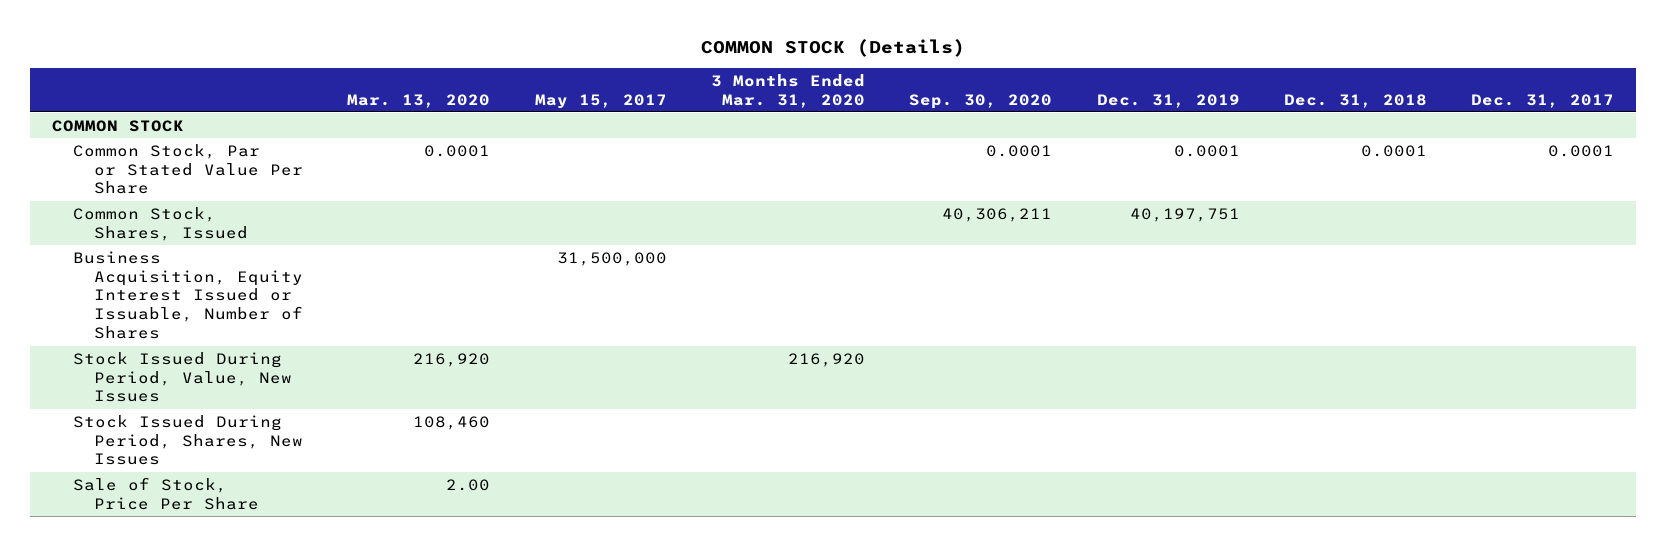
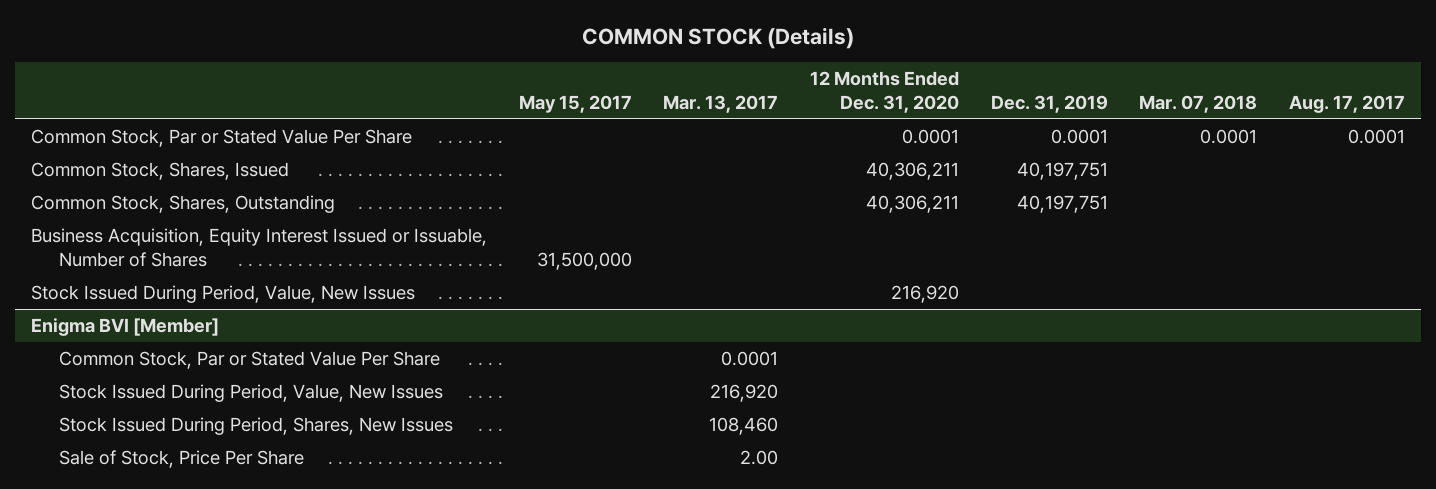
- | Mar. 13, 2020 | May 15, 2017 | 3 Months Ended Mar. 31, 2020 | Sep. 30, 2020 | Dec. 31, 2019 | Dec. 31, 2018 | Dec. 31, 2017
+ | May 15, 2017 | Mar. 13, 2017 | 12 Months Ended Dec. 31, 2020 | Dec. 31, 2019 | Mar. 07, 2018 | Aug. 17, 2017
- COMMON STOCK
+ Common Stock, Shares, Outstanding | | | 40,306,211 | 40,197,751 | |
- Stock Issued During Period, Shares, New Issues | 108,460 | | | | | |
- Sale of Stock, Price Per Share | 2.00 | | | | | |
+ Enigma BVI [Member]
+ Common Stock, Par or Stated Value Per Share | | 0.0001 | | | |
+ Stock Issued During Period, Value, New Issues | | 216,920 | | | |
+ Stock Issued During Period, Shares, New Issues | | 108,460 | | | |
+ Sale of Stock, Price Per Share | | 2.00 | | | |

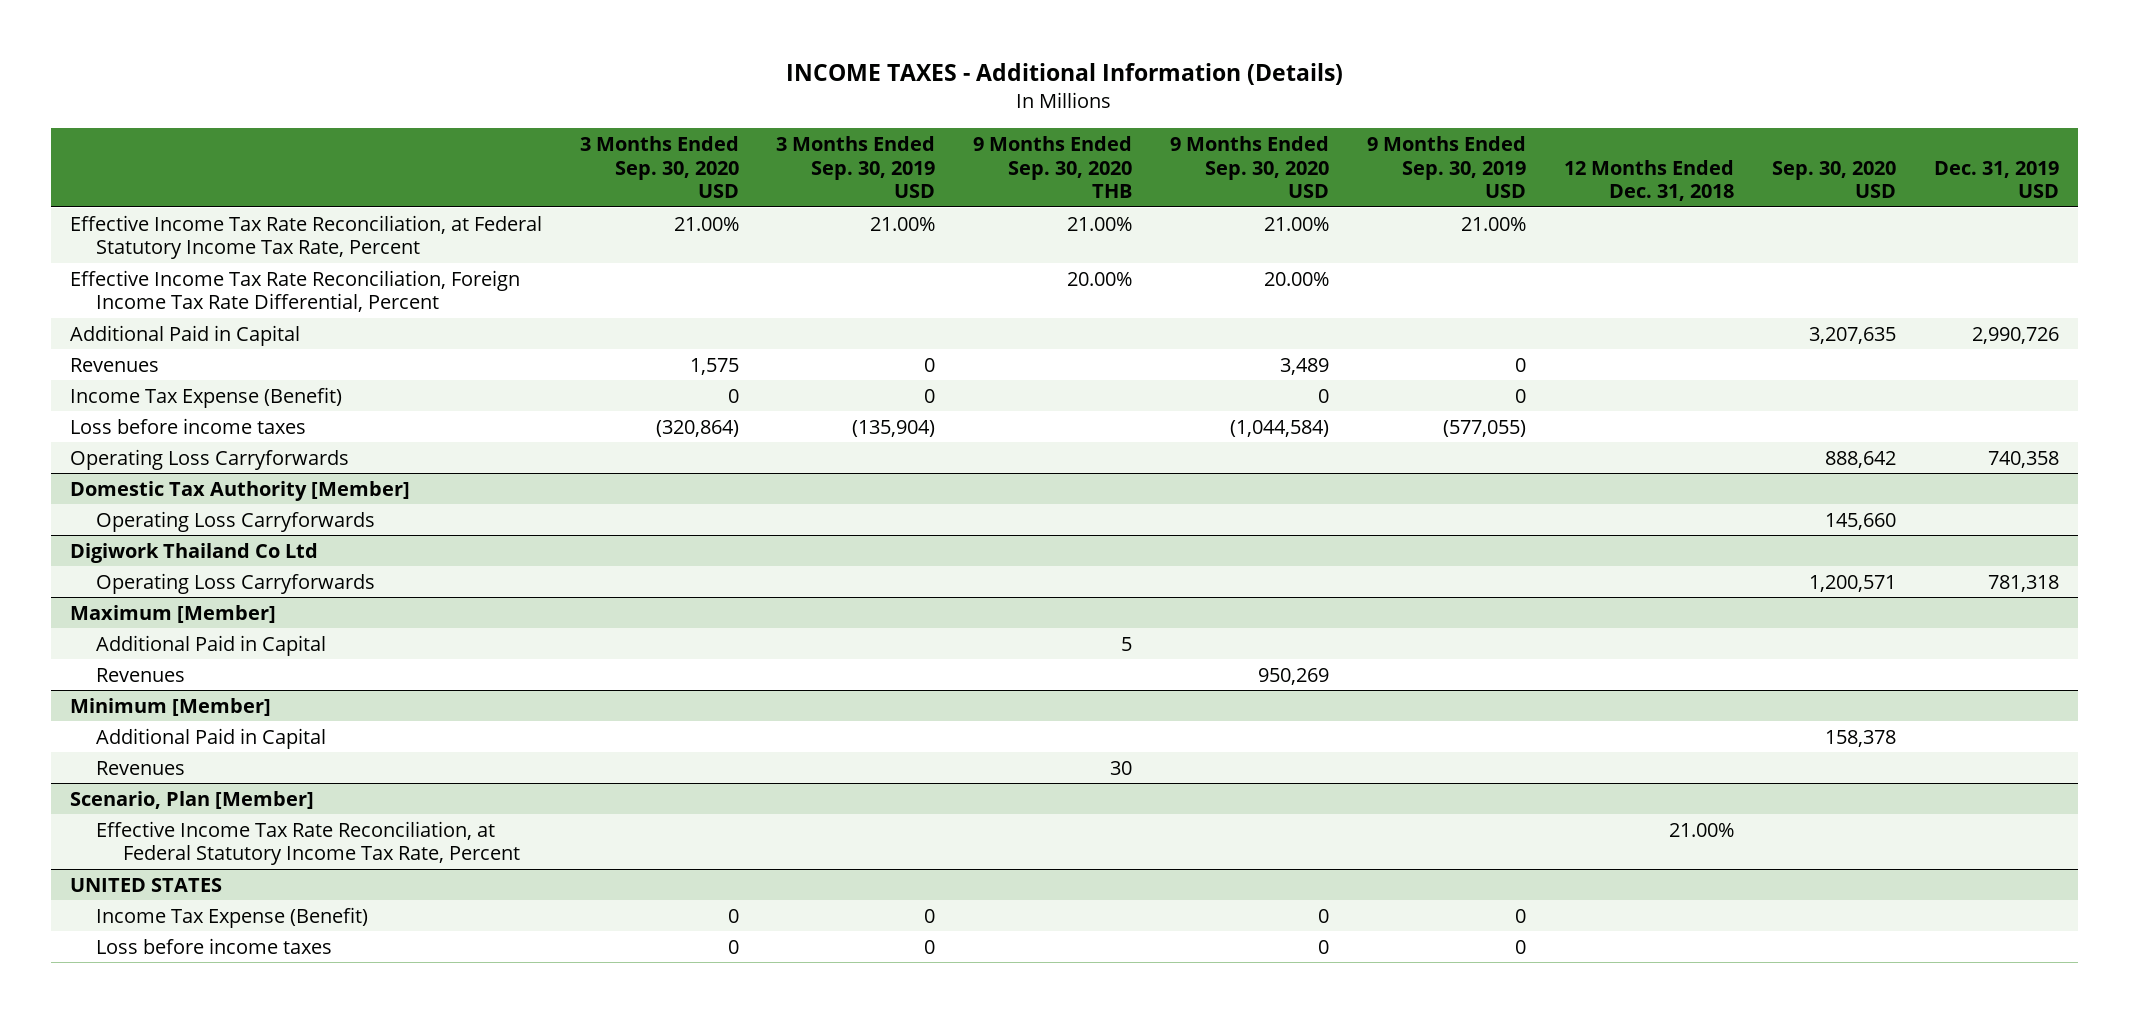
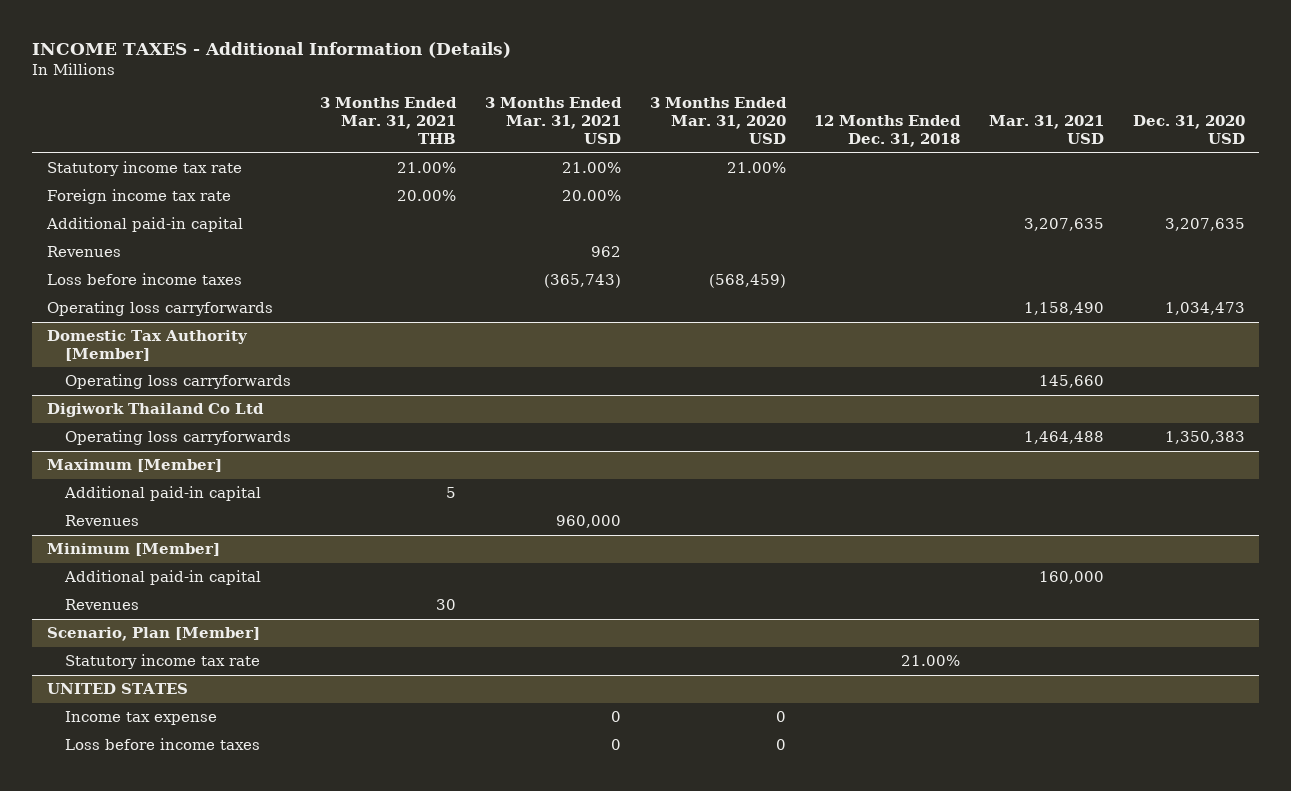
- | 3 Months Ended Sep. 30, 2020 USD | 3 Months Ended Sep. 30, 2019 USD | 9 Months Ended Sep. 30, 2020 THB | 9 Months Ended Sep. 30, 2020 USD | 9 Months Ended Sep. 30, 2019 USD | 12 Months Ended Dec. 31, 2018 | Sep. 30, 2020 USD | Dec. 31, 2019 USD
+ | 3 Months Ended Mar. 31, 2021 THB | 3 Months Ended Mar. 31, 2021 USD | 3 Months Ended Mar. 31, 2020 USD | 12 Months Ended Dec. 31, 2018 | Mar. 31, 2021 USD | Dec. 31, 2020 USD
- Effective Income Tax Rate Reconciliation, at Federal Statutory Income Tax Rate, Percent | 21.00% | 21.00% | 21.00% | 21.00% | 21.00% | | |
- Effective Income Tax Rate Reconciliation, Foreign Income Tax Rate Differential, Percent | | | 20.00% | 20.00% | | | |
- Additional Paid in Capital | | | | | | | 3,207,635 | 2,990,726
+ Statutory income tax rate | 21.00% | 21.00% | 21.00% | | |
+ Foreign income tax rate | 20.00% | 20.00% | | | |
+ Additional paid-in capital | | | | | 3,207,635 | 3,207,635
- Income Tax Expense (Benefit) | 0 | 0 | | 0 | 0 | | |
- Operating Loss Carryforwards | | | | | | | 888,642 | 740,358
+ Operating loss carryforwards | | | | | 1,158,490 | 1,034,473
@ Domestic Tax Authority [Member]
- Operating Loss Carryforwards | | | | | | | 145,660 |
+ Operating loss carryforwards | | | | | 145,660 |
@ Digiwork Thailand Co Ltd
- Operating Loss Carryforwards | | | | | | | 1,200,571 | 781,318
+ Operating loss carryforwards | | | | | 1,464,488 | 1,350,383
@ Maximum [Member]
- Additional Paid in Capital | | | 5 | | | | |
+ Additional paid-in capital | 5 | | | | |
@ Minimum [Member]
- Additional Paid in Capital | | | | | | | 158,378 |
+ Additional paid-in capital | | | | | 160,000 |
@ Scenario, Plan [Member]
- Effective Income Tax Rate Reconciliation, at Federal Statutory Income Tax Rate, Percent | | | | | | 21.00% | |
+ Statutory income tax rate | | | | 21.00% | |
@ UNITED STATES
- Income Tax Expense (Benefit) | 0 | 0 | | 0 | 0 | | |
+ Income tax expense | | 0 | 0 | | |

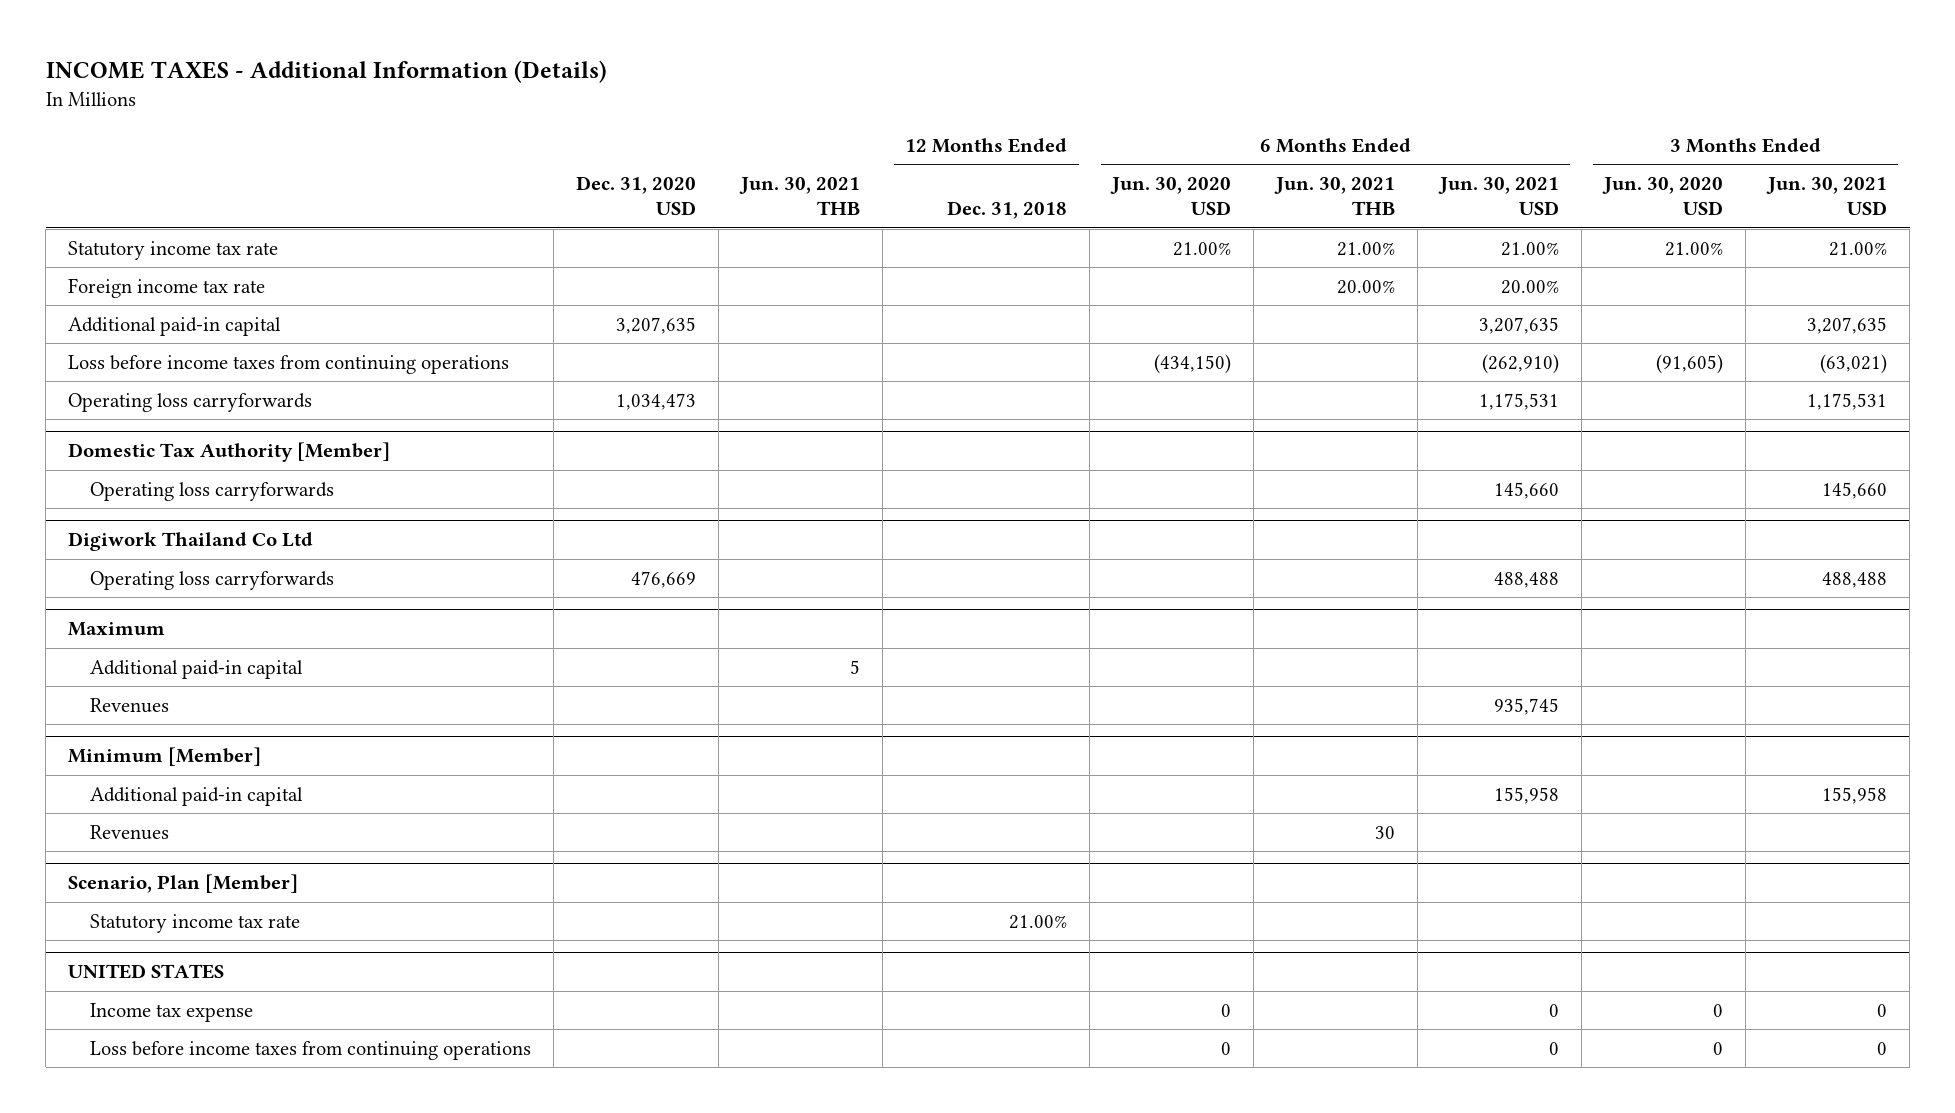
- | 3 Months Ended Mar. 31, 2021 THB | 3 Months Ended Mar. 31, 2021 USD | 3 Months Ended Mar. 31, 2020 USD | 12 Months Ended Dec. 31, 2018 | Mar. 31, 2021 USD | Dec. 31, 2020 USD
+ | Dec. 31, 2020 USD | Jun. 30, 2021 THB | 12 Months Ended Dec. 31, 2018 | 6 Months Ended Jun. 30, 2020 USD | 6 Months Ended Jun. 30, 2021 THB | 6 Months Ended Jun. 30, 2021 USD | 3 Months Ended Jun. 30, 2020 USD | 3 Months Ended Jun. 30, 2021 USD
- Revenues | | 962 | | | |
- Loss before income taxes | | (365,743) | (568,459) | | |
+ Loss before income taxes from continuing operations | | | | (434,150) | | (262,910) | (91,605) | (63,021)
@ Digiwork Thailand Co Ltd
- Operating loss carryforwards | | | | | 1,464,488 | 1,350,383
- Maximum [Member]
@ Digiwork Thailand Co Ltd
+ Operating loss carryforwards | 476,669 | | | | | 488,488 | | 488,488
+ Maximum
@ UNITED STATES
- Loss before income taxes | | 0 | 0 | | |
+ Loss before income taxes from continuing operations | | | | 0 | | 0 | 0 | 0

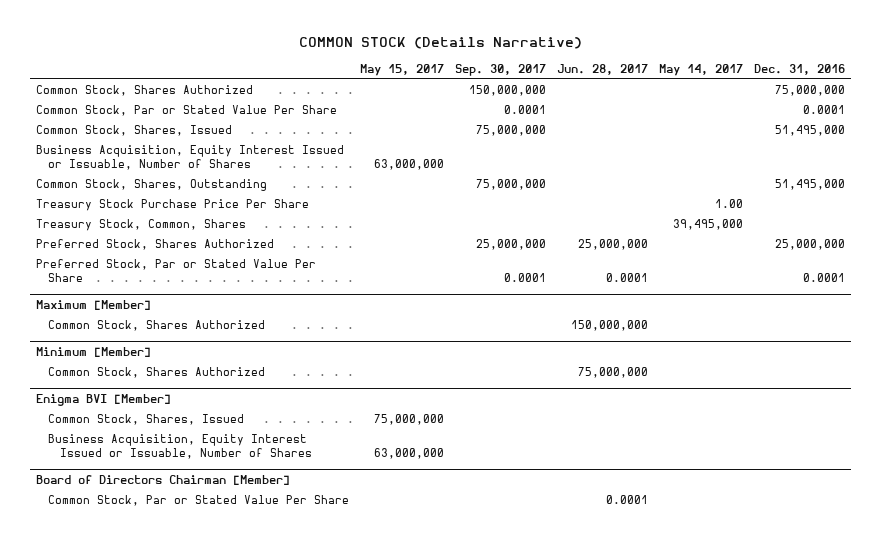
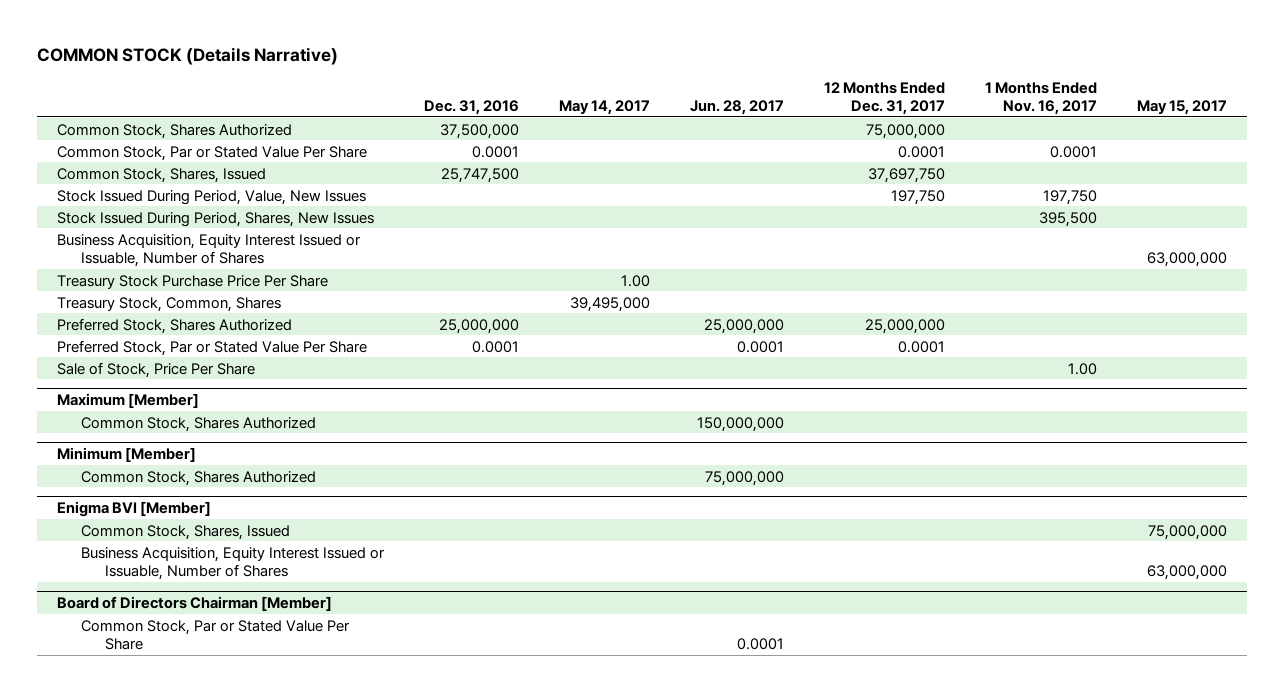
- | May 15, 2017 | Sep. 30, 2017 | Jun. 28, 2017 | May 14, 2017 | Dec. 31, 2016
+ | Dec. 31, 2016 | May 14, 2017 | Jun. 28, 2017 | 12 Months Ended Dec. 31, 2017 | 1 Months Ended Nov. 16, 2017 | May 15, 2017
- Common Stock, Shares Authorized | | 150,000,000 | | | 75,000,000
+ Common Stock, Shares Authorized | 37,500,000 | | | 75,000,000 | |
- Common Stock, Shares, Issued | | 75,000,000 | | | 51,495,000
+ Common Stock, Shares, Issued | 25,747,500 | | | 37,697,750 | |
+ Stock Issued During Period, Value, New Issues | | | | 197,750 | 197,750 |
+ Stock Issued During Period, Shares, New Issues | | | | | 395,500 |
- Common Stock, Shares, Outstanding | | 75,000,000 | | | 51,495,000
+ Sale of Stock, Price Per Share | | | | | 1.00 |

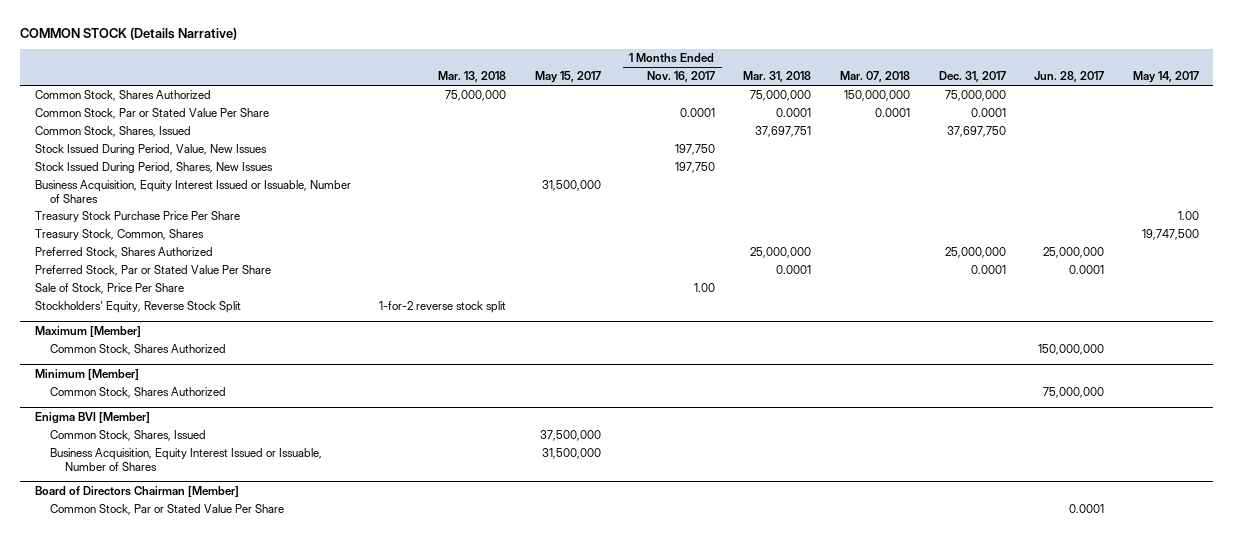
- | Dec. 31, 2016 | May 14, 2017 | Jun. 28, 2017 | 12 Months Ended Dec. 31, 2017 | 1 Months Ended Nov. 16, 2017 | May 15, 2017
+ | Mar. 13, 2018 | May 15, 2017 | 1 Months Ended Nov. 16, 2017 | Mar. 31, 2018 | Mar. 07, 2018 | Dec. 31, 2017 | Jun. 28, 2017 | May 14, 2017
- Stock Issued During Period, Shares, New Issues | | | | | 395,500 |
- Business Acquisition, Equity Interest Issued or Issuable, Number of Shares | | | | | | 63,000,000
+ Stock Issued During Period, Shares, New Issues | | | 197,750 | | | | |
+ Business Acquisition, Equity Interest Issued or Issuable, Number of Shares | | 31,500,000 | | | | | |
- Treasury Stock, Common, Shares | | 39,495,000 | | | |
+ Treasury Stock, Common, Shares | | | | | | | | 19,747,500
+ Stockholders' Equity, Reverse Stock Split | 1-for-2 reverse stock split | | | | | | |
@ Enigma BVI [Member]
- Common Stock, Shares, Issued | | | | | | 75,000,000
- Business Acquisition, Equity Interest Issued or Issuable, Number of Shares | | | | | | 63,000,000
+ Common Stock, Shares, Issued | | 37,500,000 | | | | | |
+ Business Acquisition, Equity Interest Issued or Issuable, Number of Shares | | 31,500,000 | | | | | |

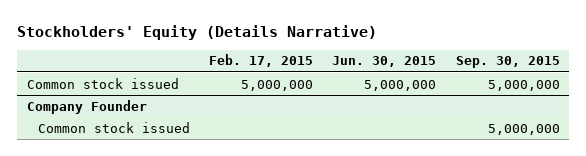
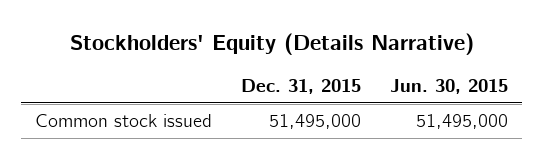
- | Feb. 17, 2015 | Jun. 30, 2015 | Sep. 30, 2015
+ | Dec. 31, 2015 | Jun. 30, 2015
- Common stock issued | 5,000,000 | 5,000,000 | 5,000,000
- Company Founder
- Common stock issued | | | 5,000,000
+ Common stock issued | 51,495,000 | 51,495,000

